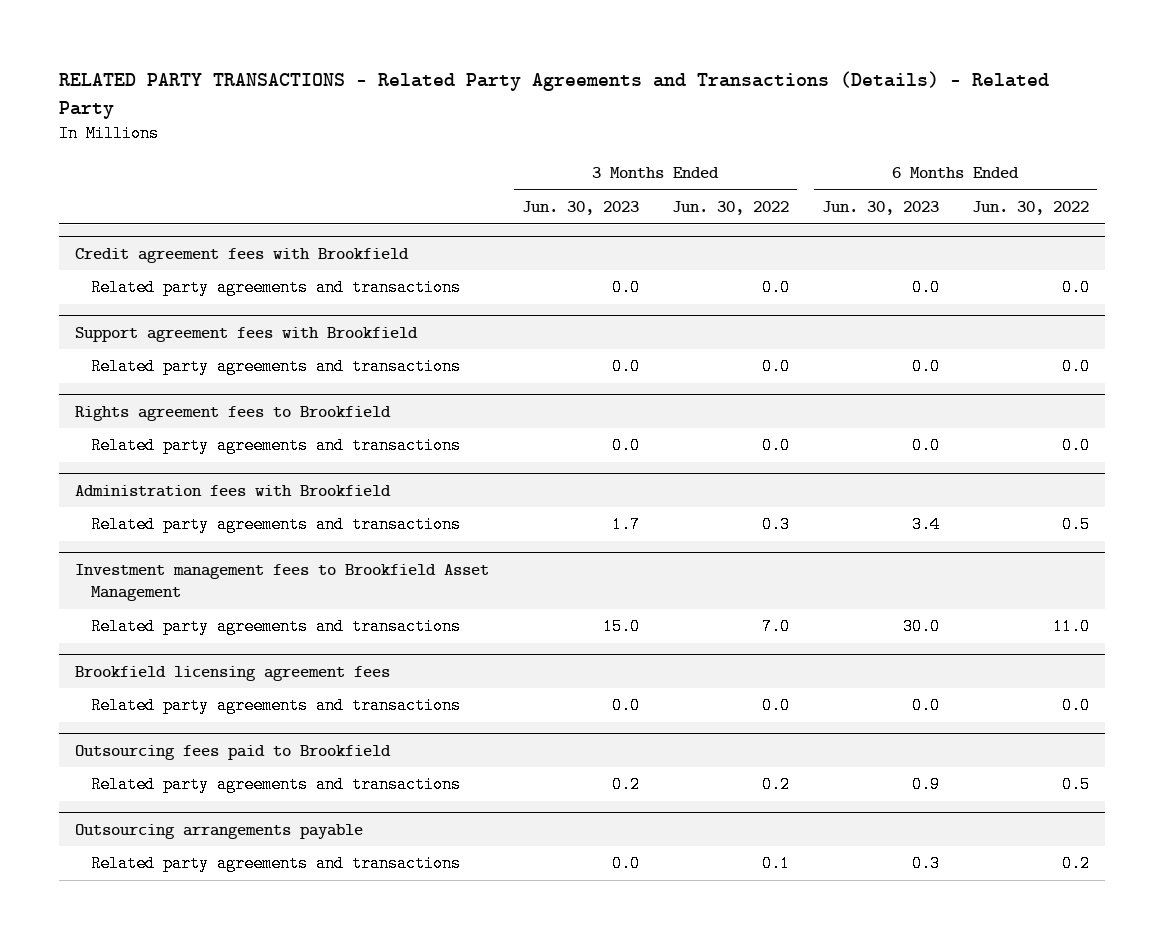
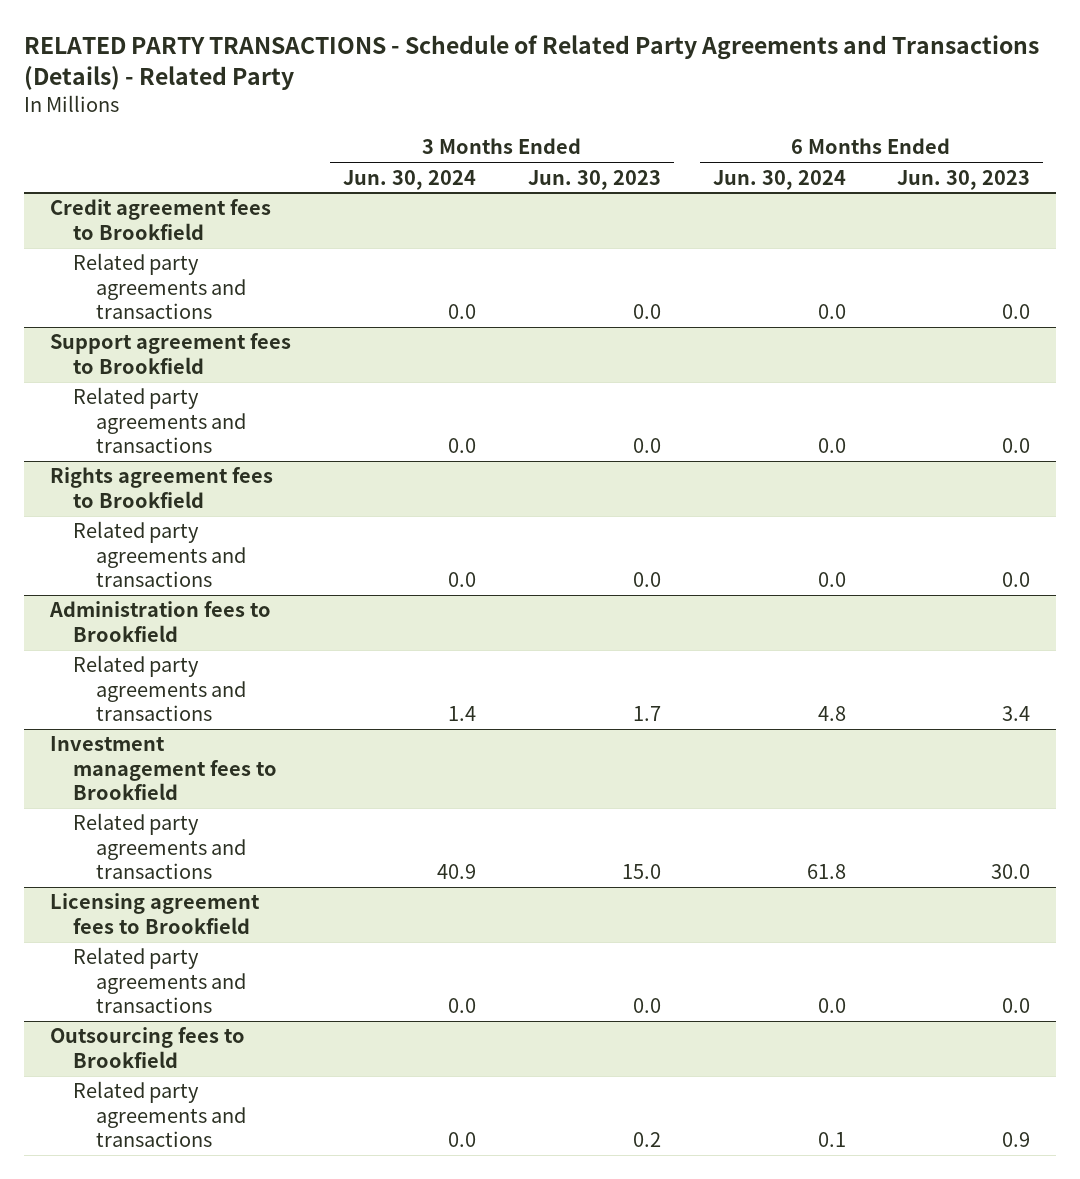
- RELATED PARTY TRANSACTIONS - Related Party Agreements and Transactions (Details) - Related Party
+ RELATED PARTY TRANSACTIONS - Schedule of Related Party Agreements and Transactions (Details) - Related Party
- | 3 Months Ended Jun. 30, 2023 | 3 Months Ended Jun. 30, 2022 | 6 Months Ended Jun. 30, 2023 | 6 Months Ended Jun. 30, 2022
+ | 3 Months Ended Jun. 30, 2024 | 3 Months Ended Jun. 30, 2023 | 6 Months Ended Jun. 30, 2024 | 6 Months Ended Jun. 30, 2023
- Credit agreement fees with Brookfield
+ Credit agreement fees to Brookfield
- Support agreement fees with Brookfield
+ Support agreement fees to Brookfield
- Administration fees with Brookfield
+ Administration fees to Brookfield
- Investment management fees to Brookfield Asset Management
+ Investment management fees to Brookfield
- Brookfield licensing agreement fees
+ Licensing agreement fees to Brookfield
- Outsourcing fees paid to Brookfield
+ Outsourcing fees to Brookfield
- Outsourcing arrangements payable
- Related party agreements and transactions | 0.0 | 0.1 | 0.3 | 0.2

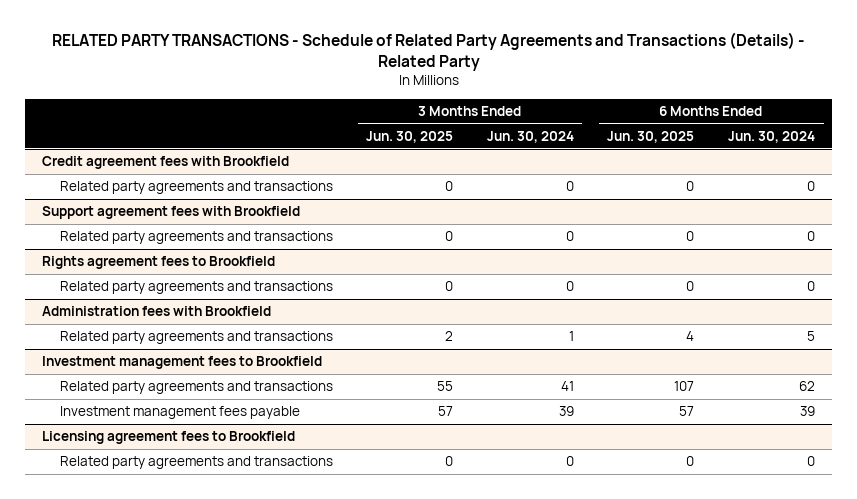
- | 3 Months Ended Jun. 30, 2024 | 3 Months Ended Jun. 30, 2023 | 6 Months Ended Jun. 30, 2024 | 6 Months Ended Jun. 30, 2023
+ | 3 Months Ended Jun. 30, 2025 | 3 Months Ended Jun. 30, 2024 | 6 Months Ended Jun. 30, 2025 | 6 Months Ended Jun. 30, 2024
- Credit agreement fees to Brookfield
- Related party agreements and transactions | 0.0 | 0.0 | 0.0 | 0.0
- Support agreement fees to Brookfield
- Related party agreements and transactions | 0.0 | 0.0 | 0.0 | 0.0
+ Credit agreement fees with Brookfield
+ Related party agreements and transactions | 0 | 0 | 0 | 0
+ Support agreement fees with Brookfield
+ Related party agreements and transactions | 0 | 0 | 0 | 0
@ Rights agreement fees to Brookfield
- Related party agreements and transactions | 0.0 | 0.0 | 0.0 | 0.0
- Administration fees to Brookfield
- Related party agreements and transactions | 1.4 | 1.7 | 4.8 | 3.4
@ Rights agreement fees to Brookfield
+ Related party agreements and transactions | 0 | 0 | 0 | 0
+ Administration fees with Brookfield
+ Related party agreements and transactions | 2 | 1 | 4 | 5
@ Investment management fees to Brookfield
- Related party agreements and transactions | 40.9 | 15.0 | 61.8 | 30.0
+ Related party agreements and transactions | 55 | 41 | 107 | 62
+ Investment management fees payable | 57 | 39 | 57 | 39
@ Licensing agreement fees to Brookfield
- Related party agreements and transactions | 0.0 | 0.0 | 0.0 | 0.0
- Outsourcing fees to Brookfield
- Related party agreements and transactions | 0.0 | 0.2 | 0.1 | 0.9
@ Licensing agreement fees to Brookfield
+ Related party agreements and transactions | 0 | 0 | 0 | 0

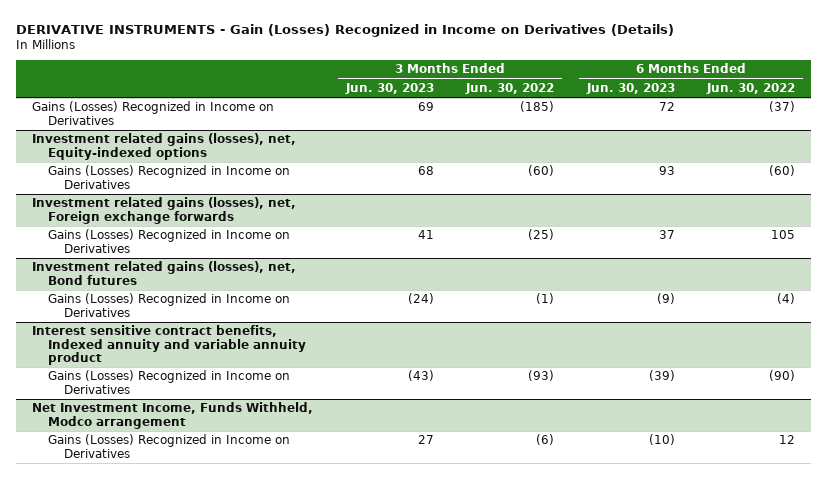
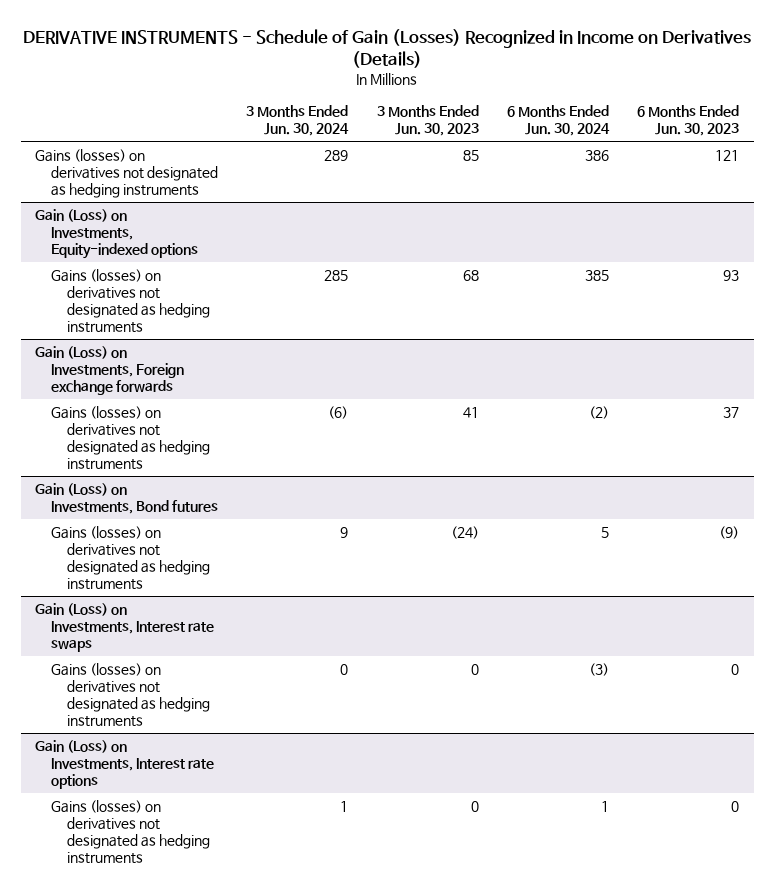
- DERIVATIVE INSTRUMENTS - Gain (Losses) Recognized in Income on Derivatives (Details)
+ DERIVATIVE INSTRUMENTS - Schedule of Gain (Losses) Recognized in Income on Derivatives (Details)
- | 3 Months Ended Jun. 30, 2023 | 3 Months Ended Jun. 30, 2022 | 6 Months Ended Jun. 30, 2023 | 6 Months Ended Jun. 30, 2022
+ | 3 Months Ended Jun. 30, 2024 | 3 Months Ended Jun. 30, 2023 | 6 Months Ended Jun. 30, 2024 | 6 Months Ended Jun. 30, 2023
- Gains (Losses) Recognized in Income on Derivatives | 69 | (185) | 72 | (37)
- Investment related gains (losses), net, Equity-indexed options
- Gains (Losses) Recognized in Income on Derivatives | 68 | (60) | 93 | (60)
- Investment related gains (losses), net, Foreign exchange forwards
- Gains (Losses) Recognized in Income on Derivatives | 41 | (25) | 37 | 105
- Investment related gains (losses), net, Bond futures
- Gains (Losses) Recognized in Income on Derivatives | (24) | (1) | (9) | (4)
- Interest sensitive contract benefits, Indexed annuity and variable annuity product
- Gains (Losses) Recognized in Income on Derivatives | (43) | (93) | (39) | (90)
- Net Investment Income, Funds Withheld, Modco arrangement
- Gains (Losses) Recognized in Income on Derivatives | 27 | (6) | (10) | 12
+ Gains (losses) on derivatives not designated as hedging instruments | 289 | 85 | 386 | 121
+ Gain (Loss) on Investments, Equity-indexed options
+ Gains (losses) on derivatives not designated as hedging instruments | 285 | 68 | 385 | 93
+ Gain (Loss) on Investments, Foreign exchange forwards
+ Gains (losses) on derivatives not designated as hedging instruments | (6) | 41 | (2) | 37
+ Gain (Loss) on Investments, Bond futures
+ Gains (losses) on derivatives not designated as hedging instruments | 9 | (24) | 5 | (9)
+ Gain (Loss) on Investments, Interest rate swaps
+ Gains (losses) on derivatives not designated as hedging instruments | 0 | 0 | (3) | 0
+ Gain (Loss) on Investments, Interest rate options
+ Gains (losses) on derivatives not designated as hedging instruments | 1 | 0 | 1 | 0

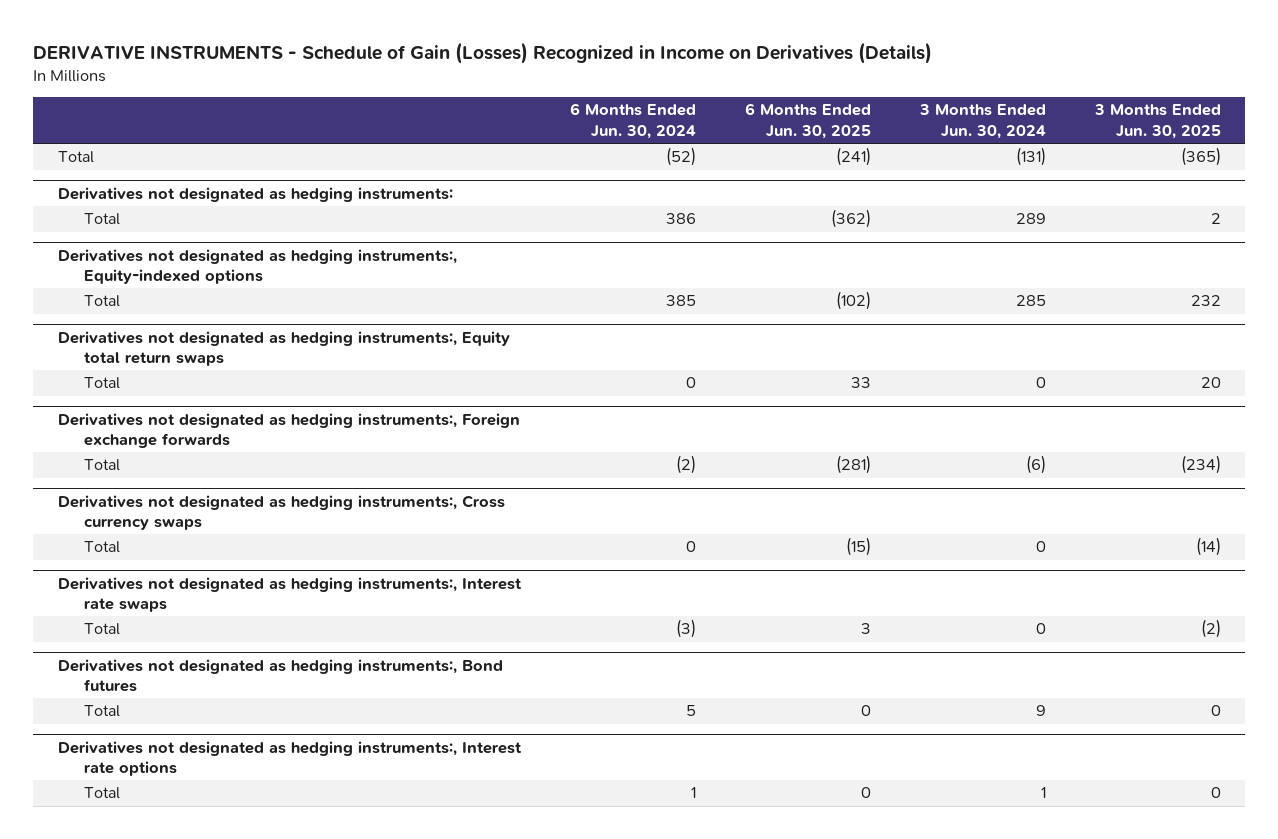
- | 3 Months Ended Jun. 30, 2024 | 3 Months Ended Jun. 30, 2023 | 6 Months Ended Jun. 30, 2024 | 6 Months Ended Jun. 30, 2023
+ | 6 Months Ended Jun. 30, 2024 | 6 Months Ended Jun. 30, 2025 | 3 Months Ended Jun. 30, 2024 | 3 Months Ended Jun. 30, 2025
- Gains (losses) on derivatives not designated as hedging instruments | 289 | 85 | 386 | 121
- Gain (Loss) on Investments, Equity-indexed options
- Gains (losses) on derivatives not designated as hedging instruments | 285 | 68 | 385 | 93
- Gain (Loss) on Investments, Foreign exchange forwards
- Gains (losses) on derivatives not designated as hedging instruments | (6) | 41 | (2) | 37
- Gain (Loss) on Investments, Bond futures
- Gains (losses) on derivatives not designated as hedging instruments | 9 | (24) | 5 | (9)
- Gain (Loss) on Investments, Interest rate swaps
- Gains (losses) on derivatives not designated as hedging instruments | 0 | 0 | (3) | 0
- Gain (Loss) on Investments, Interest rate options
- Gains (losses) on derivatives not designated as hedging instruments | 1 | 0 | 1 | 0
+ Total | (52) | (241) | (131) | (365)
+ Derivatives not designated as hedging instruments:
+ Total | 386 | (362) | 289 | 2
+ Derivatives not designated as hedging instruments:, Equity-indexed options
+ Total | 385 | (102) | 285 | 232
+ Derivatives not designated as hedging instruments:, Equity total return swaps
+ Total | 0 | 33 | 0 | 20
+ Derivatives not designated as hedging instruments:, Foreign exchange forwards
+ Total | (2) | (281) | (6) | (234)
+ Derivatives not designated as hedging instruments:, Cross currency swaps
+ Total | 0 | (15) | 0 | (14)
+ Derivatives not designated as hedging instruments:, Interest rate swaps
+ Total | (3) | 3 | 0 | (2)
+ Derivatives not designated as hedging instruments:, Bond futures
+ Total | 5 | 0 | 9 | 0
+ Derivatives not designated as hedging instruments:, Interest rate options
+ Total | 1 | 0 | 1 | 0

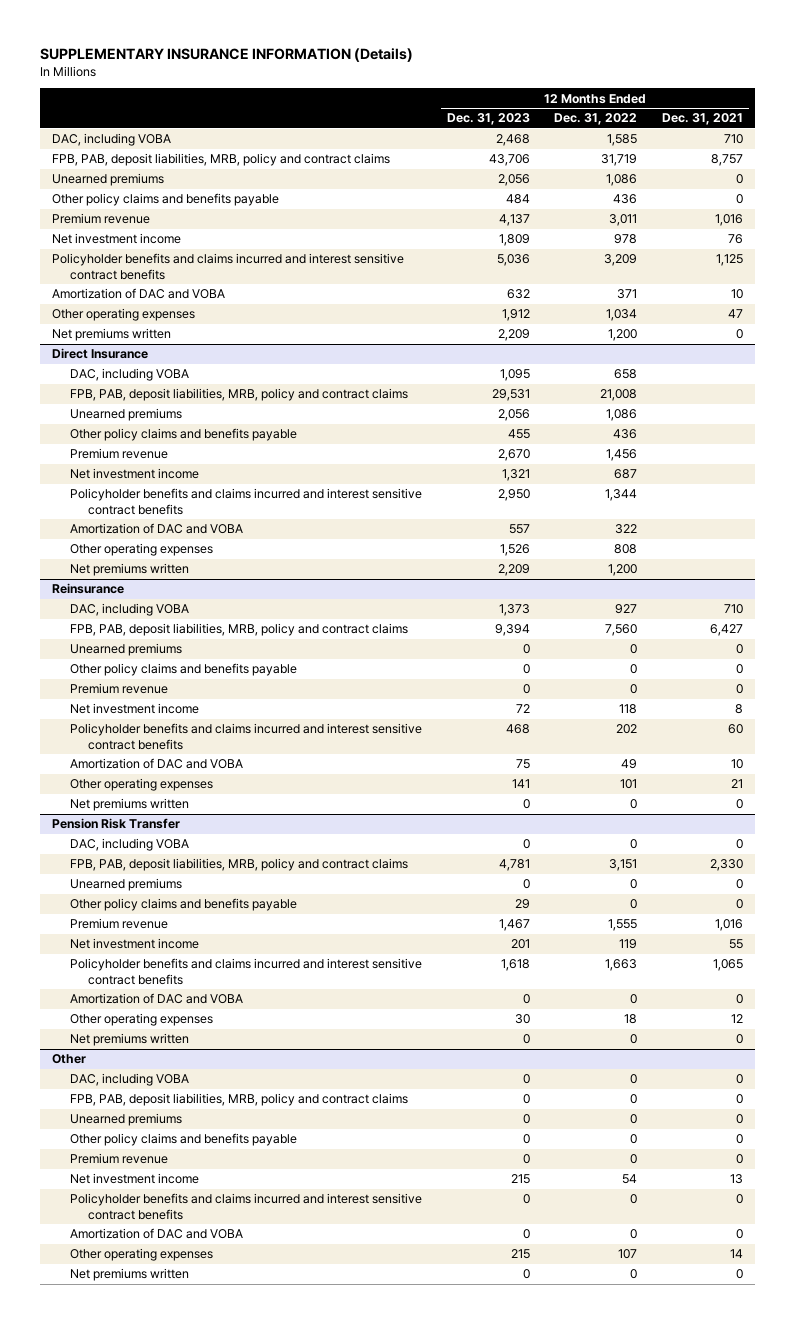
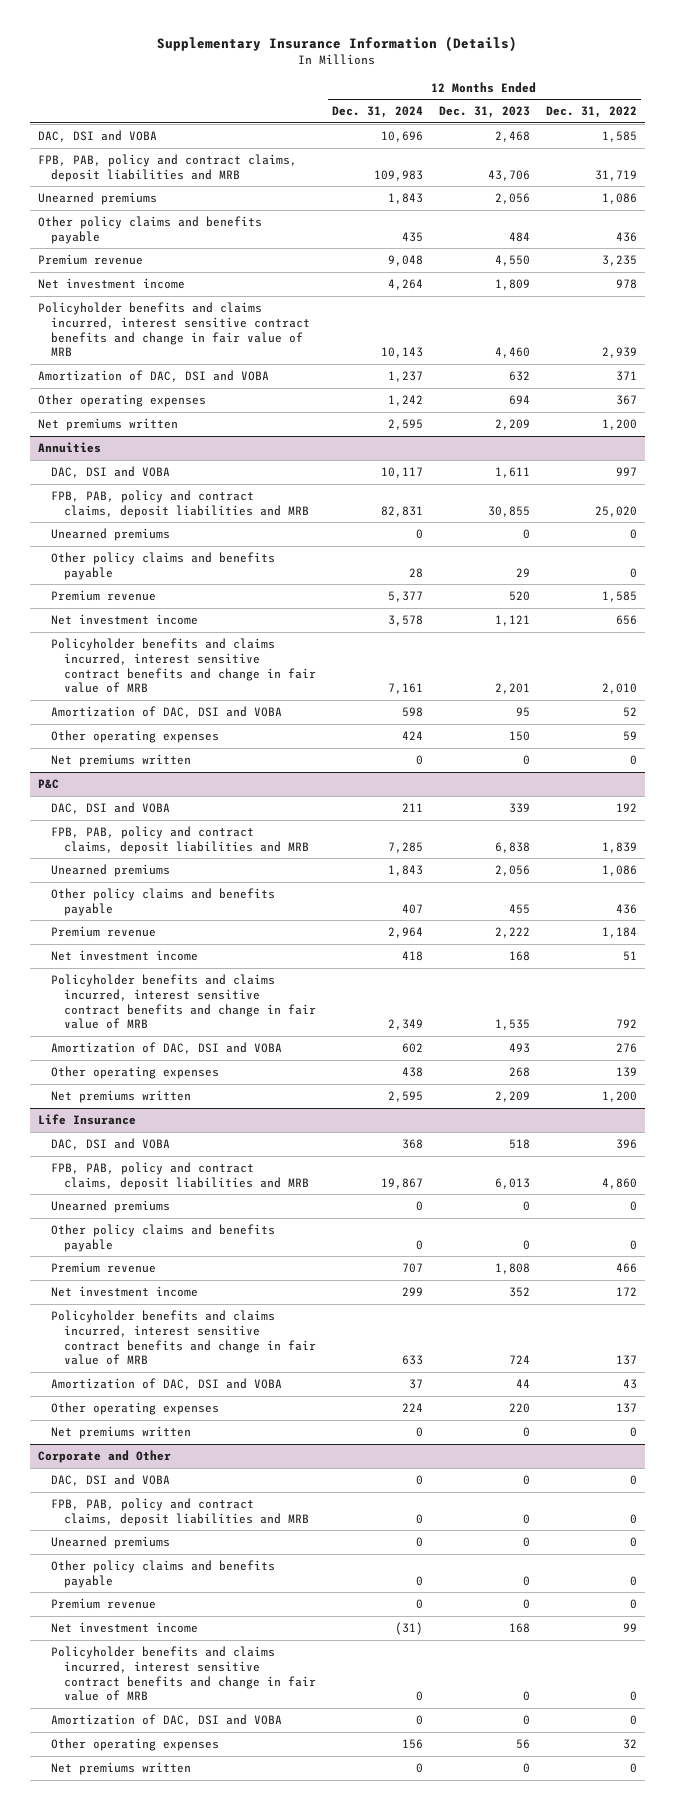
- SUPPLEMENTARY INSURANCE INFORMATION (Details)
+ Supplementary Insurance Information (Details)
- | 12 Months Ended Dec. 31, 2023 | 12 Months Ended Dec. 31, 2022 | 12 Months Ended Dec. 31, 2021
+ | 12 Months Ended Dec. 31, 2024 | 12 Months Ended Dec. 31, 2023 | 12 Months Ended Dec. 31, 2022
- DAC, including VOBA | 2,468 | 1,585 | 710
- FPB, PAB, deposit liabilities, MRB, policy and contract claims | 43,706 | 31,719 | 8,757
+ DAC, DSI and VOBA | 10,696 | 2,468 | 1,585
+ FPB, PAB, policy and contract claims, deposit liabilities and MRB | 109,983 | 43,706 | 31,719
- Premium revenue | 4,137 | 3,011 | 1,016
+ Premium revenue | 9,048 | 4,550 | 3,235
- Policyholder benefits and claims incurred and interest sensitive contract benefits | 5,036 | 3,209 | 1,125
- Amortization of DAC and VOBA | 632 | 371 | 10
- Other operating expenses | 1,912 | 1,034 | 47
+ Policyholder benefits and claims incurred, interest sensitive contract benefits and change in fair value of MRB | 10,143 | 4,460 | 2,939
+ Amortization of DAC, DSI and VOBA | 1,237 | 632 | 371
+ Other operating expenses | 1,242 | 694 | 367
- Direct Insurance
- DAC, including VOBA | 1,095 | 658 |
- FPB, PAB, deposit liabilities, MRB, policy and contract claims | 29,531 | 21,008 |
+ Annuities
+ DAC, DSI and VOBA | 10,117 | 1,611 | 997
+ FPB, PAB, policy and contract claims, deposit liabilities and MRB | 82,831 | 30,855 | 25,020
+ Unearned premiums | 0 | 0 | 0
+ Other policy claims and benefits payable | 28 | 29 | 0
+ Premium revenue | 5,377 | 520 | 1,585
+ Net investment income | 3,578 | 1,121 | 656
+ Policyholder benefits and claims incurred, interest sensitive contract benefits and change in fair value of MRB | 7,161 | 2,201 | 2,010
+ Amortization of DAC, DSI and VOBA | 598 | 95 | 52
+ Other operating expenses | 424 | 150 | 59
+ Net premiums written | 0 | 0 | 0
+ P&C
+ DAC, DSI and VOBA | 211 | 339 | 192
+ FPB, PAB, policy and contract claims, deposit liabilities and MRB | 7,285 | 6,838 | 1,839
- Premium revenue | 2,670 | 1,456 |
- Net investment income | 1,321 | 687 |
- Policyholder benefits and claims incurred and interest sensitive contract benefits | 2,950 | 1,344 |
- Amortization of DAC and VOBA | 557 | 322 |
- Other operating expenses | 1,526 | 808 |
+ Premium revenue | 2,964 | 2,222 | 1,184
+ Net investment income | 418 | 168 | 51
+ Policyholder benefits and claims incurred, interest sensitive contract benefits and change in fair value of MRB | 2,349 | 1,535 | 792
+ Amortization of DAC, DSI and VOBA | 602 | 493 | 276
+ Other operating expenses | 438 | 268 | 139
- Reinsurance
- DAC, including VOBA | 1,373 | 927 | 710
- FPB, PAB, deposit liabilities, MRB, policy and contract claims | 9,394 | 7,560 | 6,427
+ Life Insurance
+ DAC, DSI and VOBA | 368 | 518 | 396
+ FPB, PAB, policy and contract claims, deposit liabilities and MRB | 19,867 | 6,013 | 4,860
- Premium revenue | 0 | 0 | 0
- Net investment income | 72 | 118 | 8
- Policyholder benefits and claims incurred and interest sensitive contract benefits | 468 | 202 | 60
- Amortization of DAC and VOBA | 75 | 49 | 10
- Other operating expenses | 141 | 101 | 21
- Net premiums written | 0 | 0 | 0
- Pension Risk Transfer
- DAC, including VOBA | 0 | 0 | 0
- FPB, PAB, deposit liabilities, MRB, policy and contract claims | 4,781 | 3,151 | 2,330
- Unearned premiums | 0 | 0 | 0
- Other policy claims and benefits payable | 29 | 0 | 0
- Premium revenue | 1,467 | 1,555 | 1,016
- Net investment income | 201 | 119 | 55
- Policyholder benefits and claims incurred and interest sensitive contract benefits | 1,618 | 1,663 | 1,065
- Amortization of DAC and VOBA | 0 | 0 | 0
- Other operating expenses | 30 | 18 | 12
+ Premium revenue | 707 | 1,808 | 466
+ Net investment income | 299 | 352 | 172
+ Policyholder benefits and claims incurred, interest sensitive contract benefits and change in fair value of MRB | 633 | 724 | 137
+ Amortization of DAC, DSI and VOBA | 37 | 44 | 43
+ Other operating expenses | 224 | 220 | 137
- Other
- DAC, including VOBA | 0 | 0 | 0
- FPB, PAB, deposit liabilities, MRB, policy and contract claims | 0 | 0 | 0
+ Corporate and Other
+ DAC, DSI and VOBA | 0 | 0 | 0
+ FPB, PAB, policy and contract claims, deposit liabilities and MRB | 0 | 0 | 0
- Net investment income | 215 | 54 | 13
- Policyholder benefits and claims incurred and interest sensitive contract benefits | 0 | 0 | 0
- Amortization of DAC and VOBA | 0 | 0 | 0
- Other operating expenses | 215 | 107 | 14
+ Net investment income | (31) | 168 | 99
+ Policyholder benefits and claims incurred, interest sensitive contract benefits and change in fair value of MRB | 0 | 0 | 0
+ Amortization of DAC, DSI and VOBA | 0 | 0 | 0
+ Other operating expenses | 156 | 56 | 32

